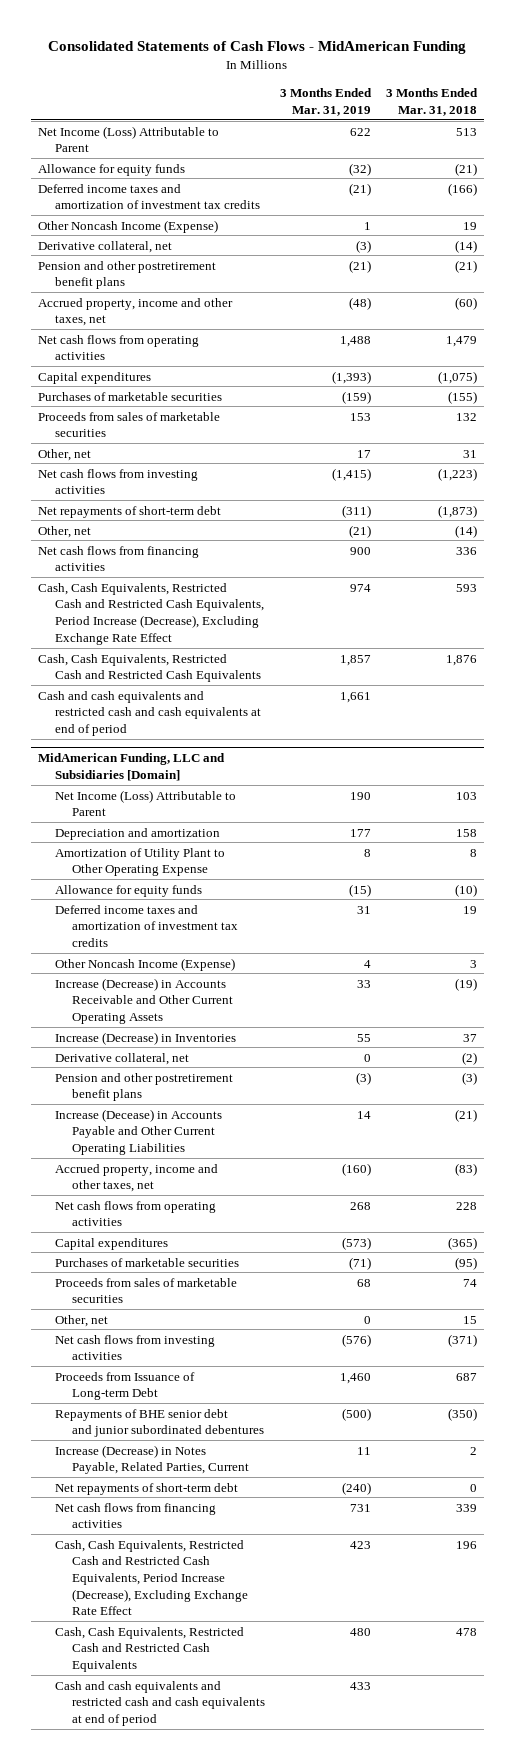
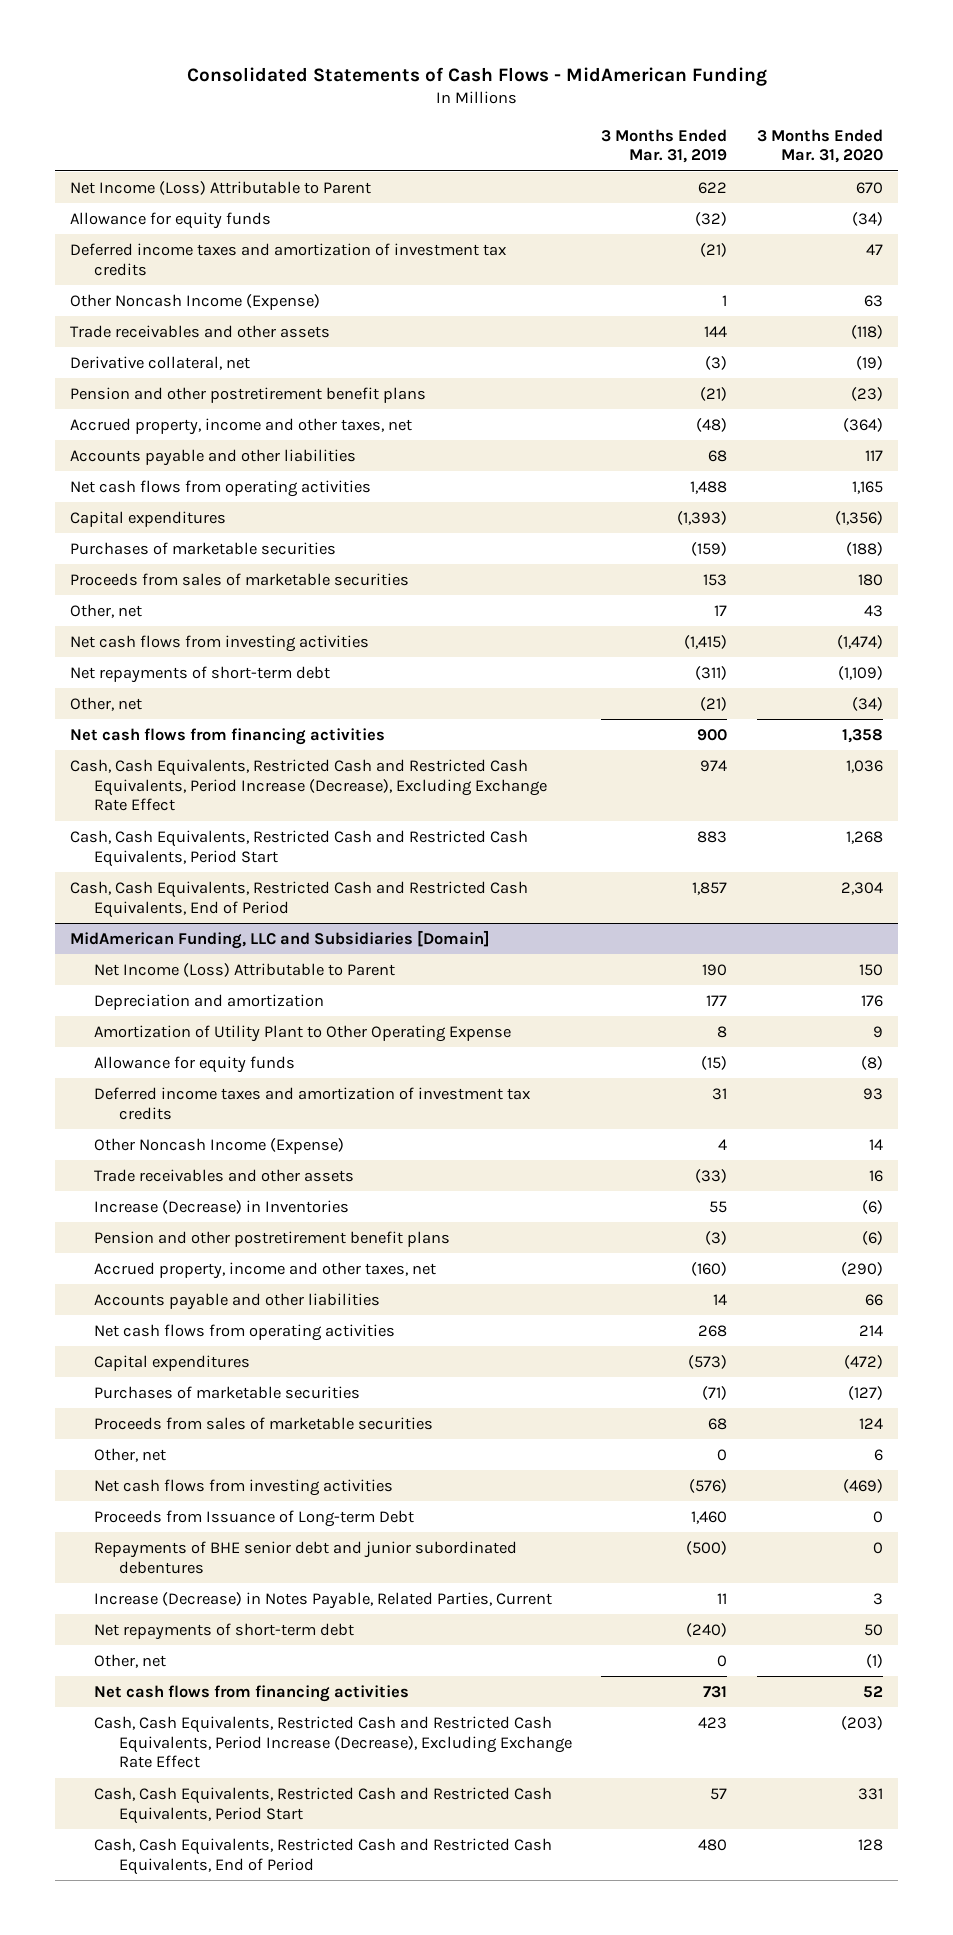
- | 3 Months Ended Mar. 31, 2019 | 3 Months Ended Mar. 31, 2018
+ | 3 Months Ended Mar. 31, 2019 | 3 Months Ended Mar. 31, 2020
+ Trade receivables and other assets | 144 | (118)
+ Accounts payable and other liabilities | 68 | 117
- Cash, Cash Equivalents, Restricted Cash and Restricted Cash Equivalents | 1,857 | 1,876
- Cash and cash equivalents and restricted cash and cash equivalents at end of period | 1,661 |
+ Cash, Cash Equivalents, Restricted Cash and Restricted Cash Equivalents, Period Start | 883 | 1,268
+ Cash, Cash Equivalents, Restricted Cash and Restricted Cash Equivalents, End of Period | 1,857 | 2,304
@ MidAmerican Funding, LLC and Subsidiaries [Domain]
- Increase (Decrease) in Accounts Receivable and Other Current Operating Assets | 33 | (19)
+ Trade receivables and other assets | (33) | 16
- Derivative collateral, net | 0 | (2)
- Increase (Decease) in Accounts Payable and Other Current Operating Liabilities | 14 | (21)
+ Accounts payable and other liabilities | 14 | 66
+ Other, net | 0 | (1)
- Cash, Cash Equivalents, Restricted Cash and Restricted Cash Equivalents | 480 | 478
- Cash and cash equivalents and restricted cash and cash equivalents at end of period | 433 |
+ Cash, Cash Equivalents, Restricted Cash and Restricted Cash Equivalents, Period Start | 57 | 331
+ Cash, Cash Equivalents, Restricted Cash and Restricted Cash Equivalents, End of Period | 480 | 128

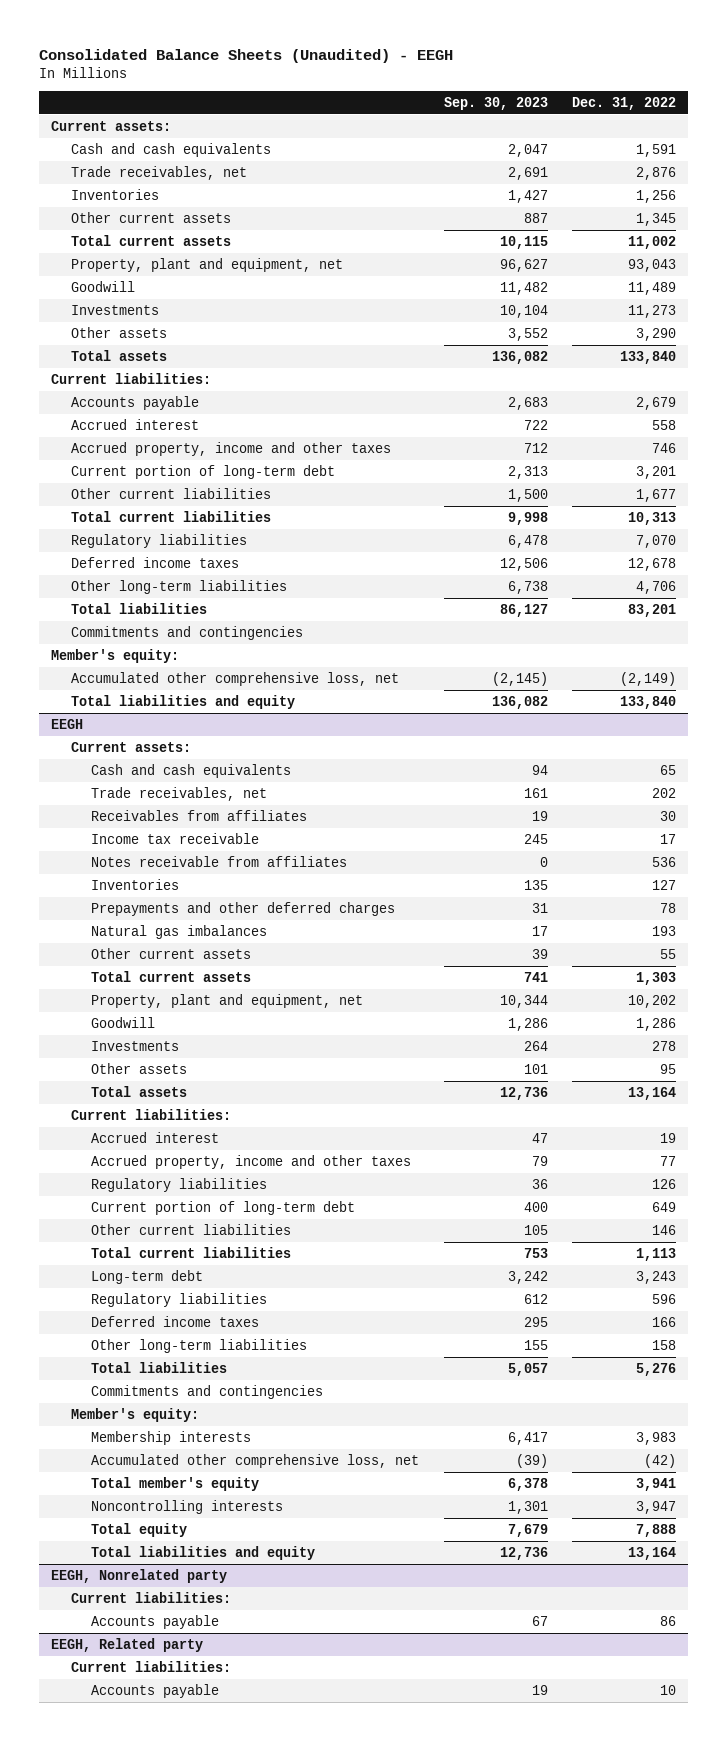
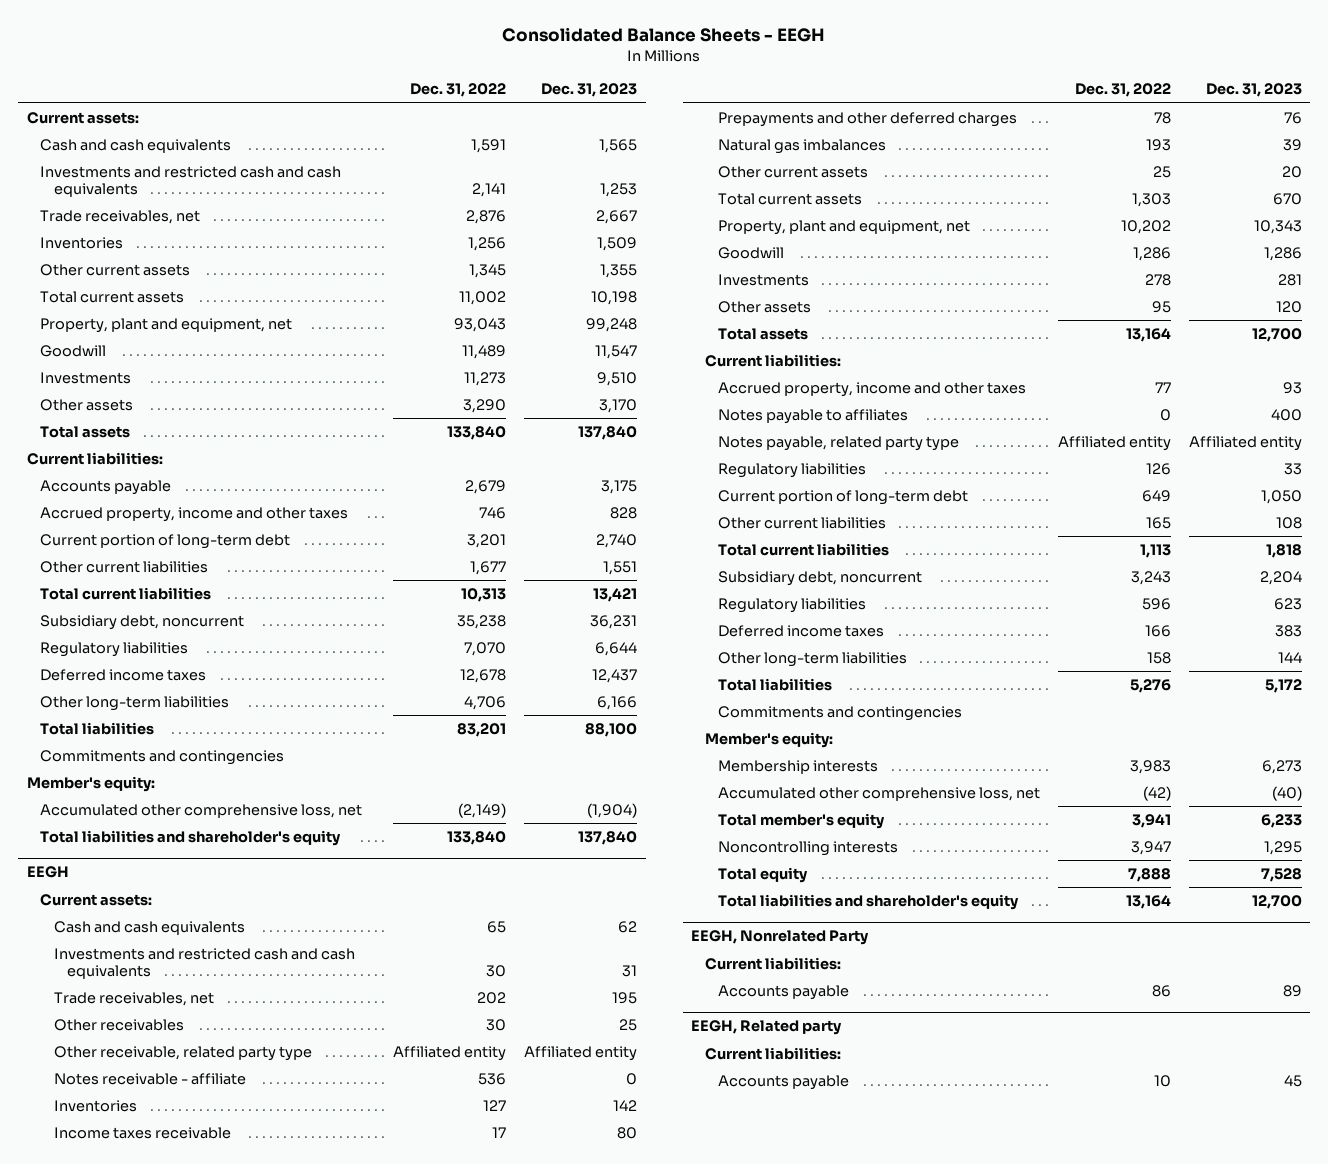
- Consolidated Balance Sheets (Unaudited) - EEGH
+ Consolidated Balance Sheets - EEGH
- | Sep. 30, 2023 | Dec. 31, 2022
+ | Dec. 31, 2022 | Dec. 31, 2023
+ Investments and restricted cash and cash equivalents | 2,141 | 1,253
- Accrued interest | 722 | 558
+ Subsidiary debt, noncurrent | 35,238 | 36,231
- Total liabilities and equity | 136,082 | 133,840
+ Total liabilities and shareholder's equity | 133,840 | 137,840
@ EEGH
+ Investments and restricted cash and cash equivalents | 30 | 31
- Receivables from affiliates | 19 | 30
- Income tax receivable | 245 | 17
- Notes receivable from affiliates | 0 | 536
+ Other receivables | 30 | 25
+ Other receivable, related party type | Affiliated entity | Affiliated entity
+ Notes receivable - affiliate | 536 | 0
+ Income taxes receivable | 17 | 80
- Other current assets | 39 | 55
+ Other current assets | 25 | 20
- Accrued interest | 47 | 19
+ Notes payable to affiliates | 0 | 400
+ Notes payable, related party type | Affiliated entity | Affiliated entity
- Other current liabilities | 105 | 146
+ Other current liabilities | 165 | 108
- Long-term debt | 3,242 | 3,243
+ Subsidiary debt, noncurrent | 3,243 | 2,204
- Total liabilities and equity | 12,736 | 13,164
- EEGH, Nonrelated party
@ EEGH
+ Total liabilities and shareholder's equity | 13,164 | 12,700
+ EEGH, Nonrelated Party

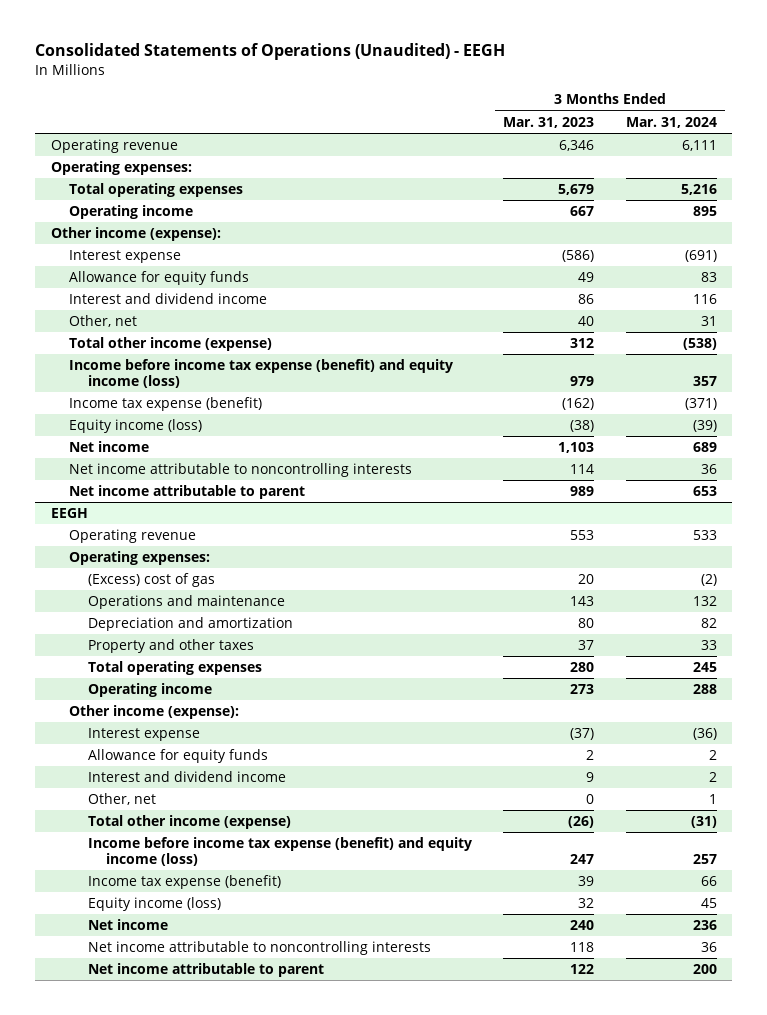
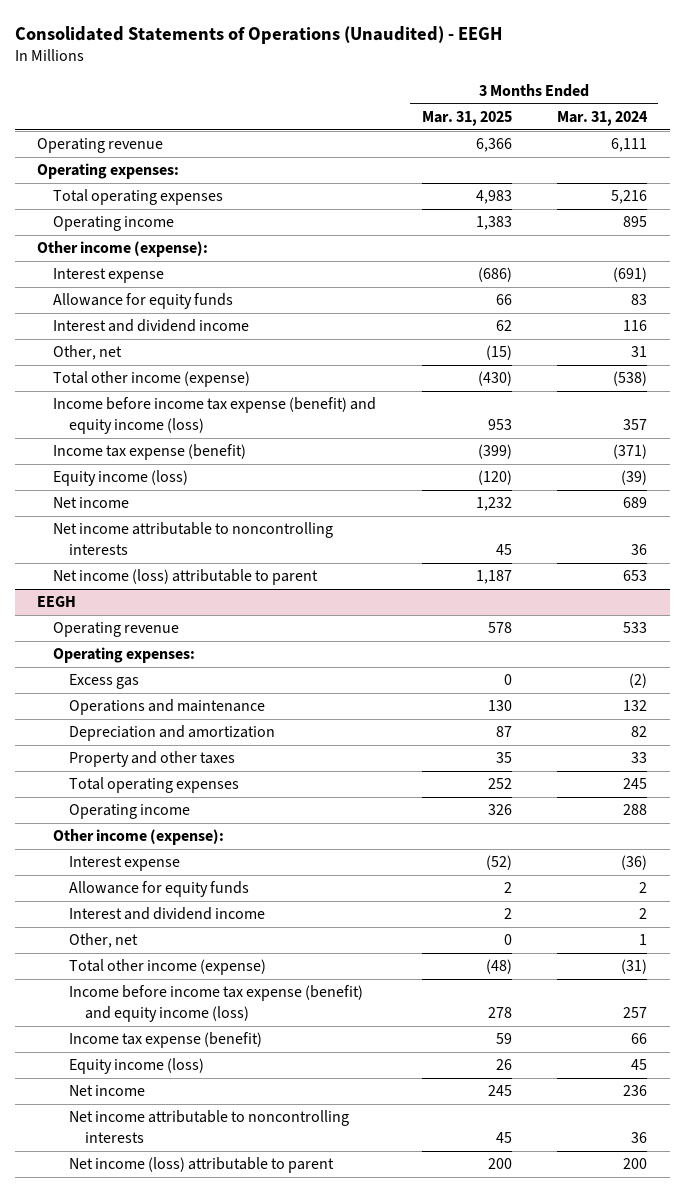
- | 3 Months Ended Mar. 31, 2023 | 3 Months Ended Mar. 31, 2024
+ | 3 Months Ended Mar. 31, 2025 | 3 Months Ended Mar. 31, 2024
- Net income attributable to parent | 989 | 653
+ Net income (loss) attributable to parent | 1,187 | 653
@ EEGH
- (Excess) cost of gas | 20 | (2)
+ Excess gas | 0 | (2)
- Net income attributable to parent | 122 | 200
+ Net income (loss) attributable to parent | 200 | 200

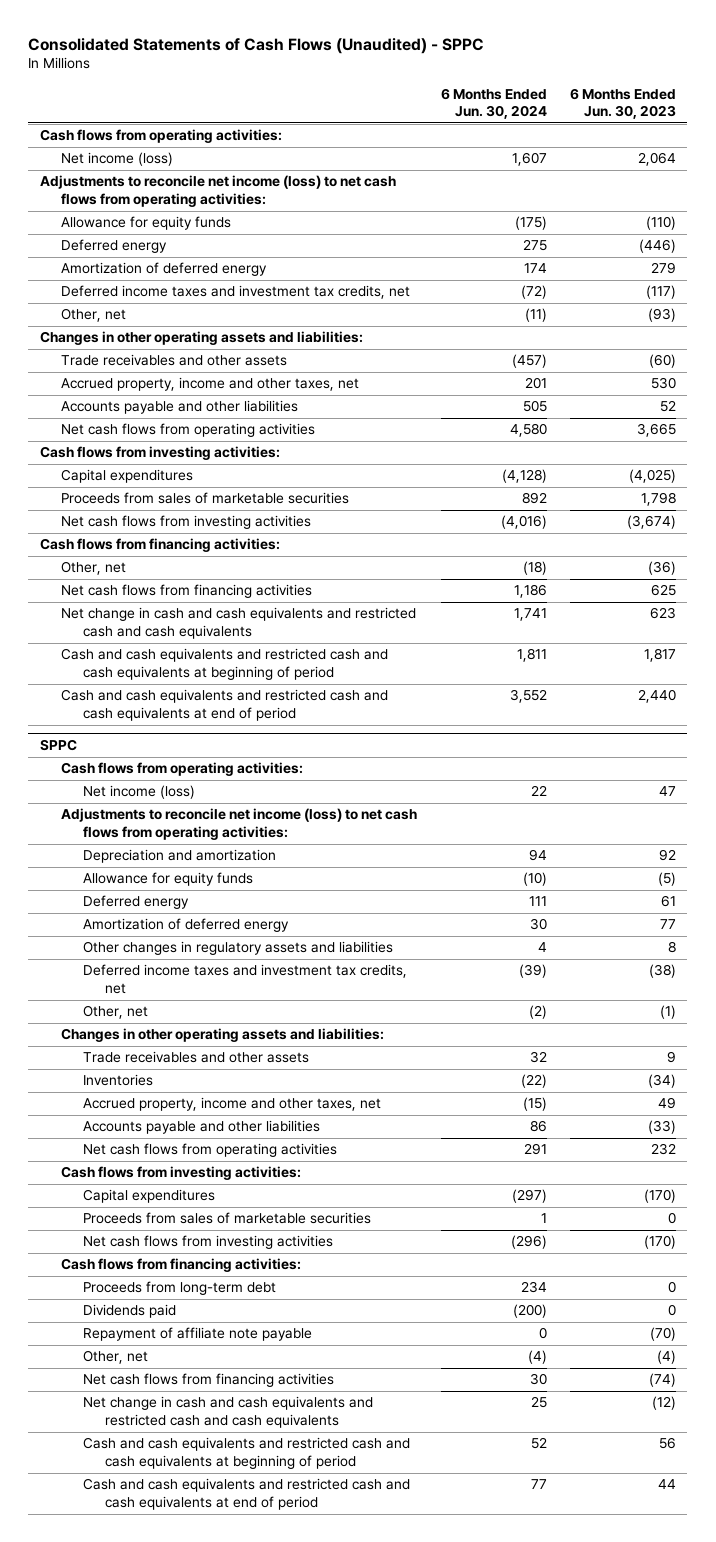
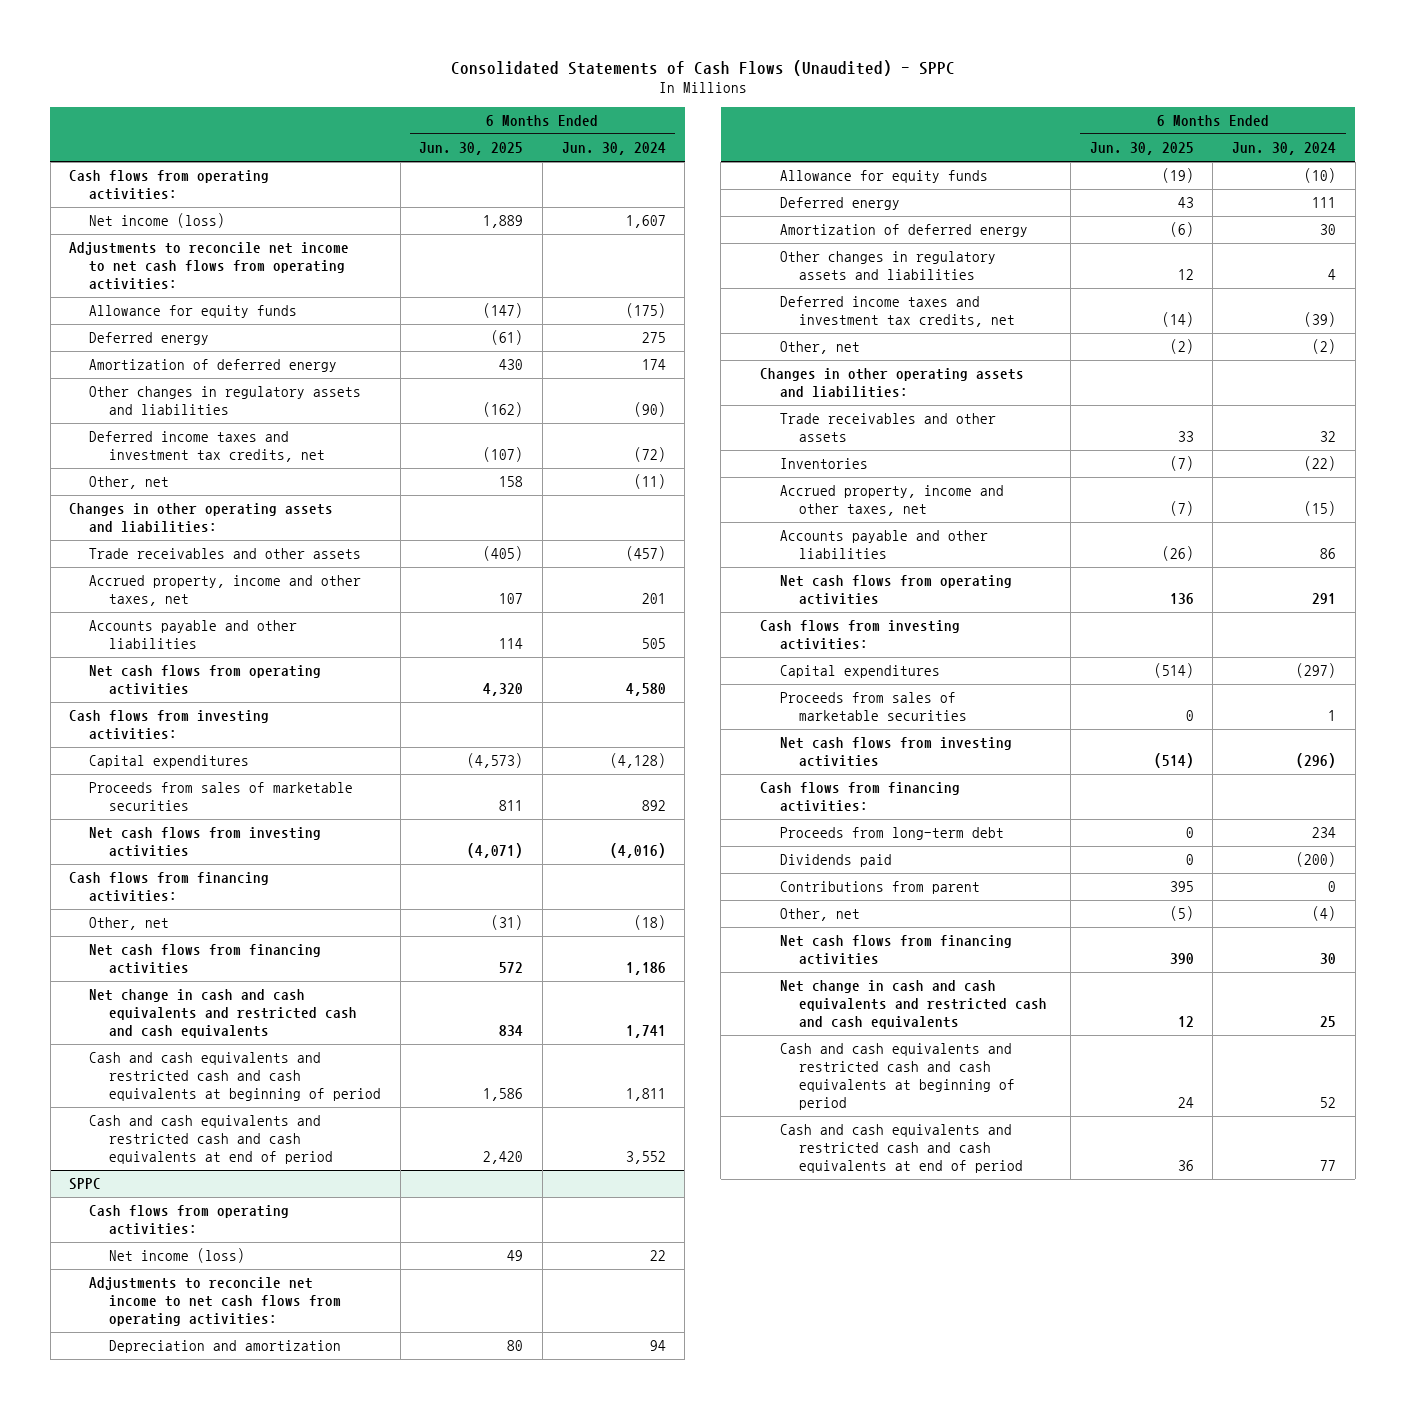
- | 6 Months Ended Jun. 30, 2024 | 6 Months Ended Jun. 30, 2023
+ | 6 Months Ended Jun. 30, 2025 | 6 Months Ended Jun. 30, 2024
- Adjustments to reconcile net income (loss) to net cash flows from operating activities:
+ Adjustments to reconcile net income to net cash flows from operating activities:
+ Other changes in regulatory assets and liabilities | (162) | (90)
@ SPPC
- Adjustments to reconcile net income (loss) to net cash flows from operating activities:
+ Adjustments to reconcile net income to net cash flows from operating activities:
- Repayment of affiliate note payable | 0 | (70)
+ Contributions from parent | 395 | 0

